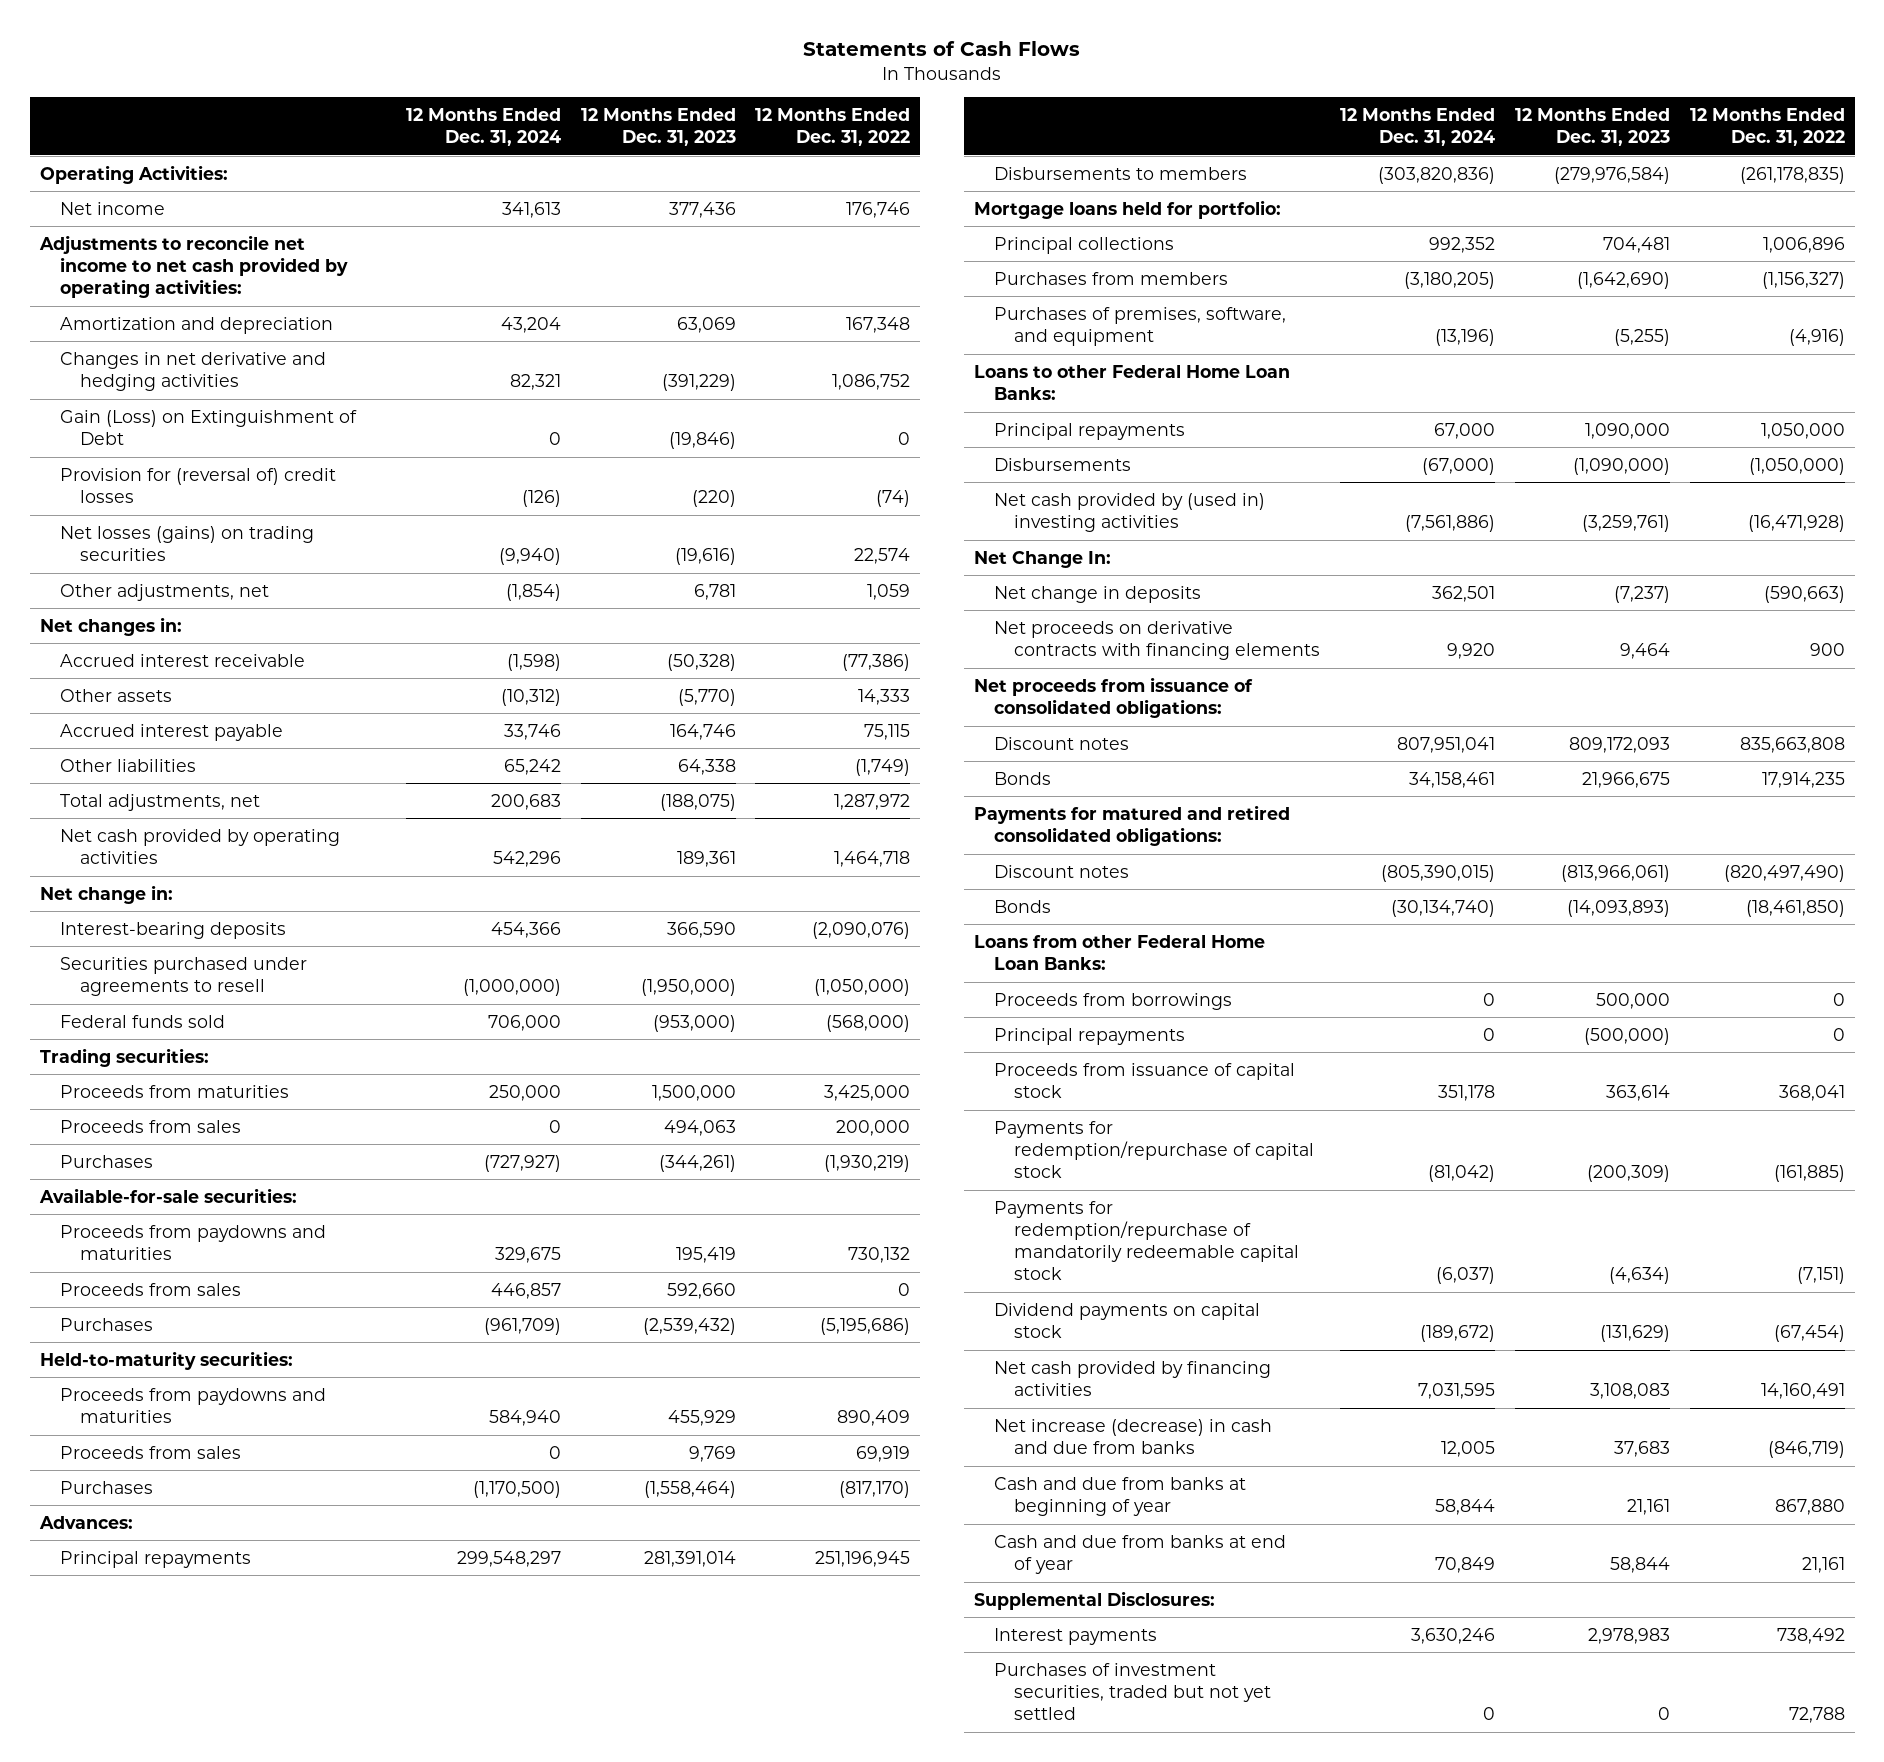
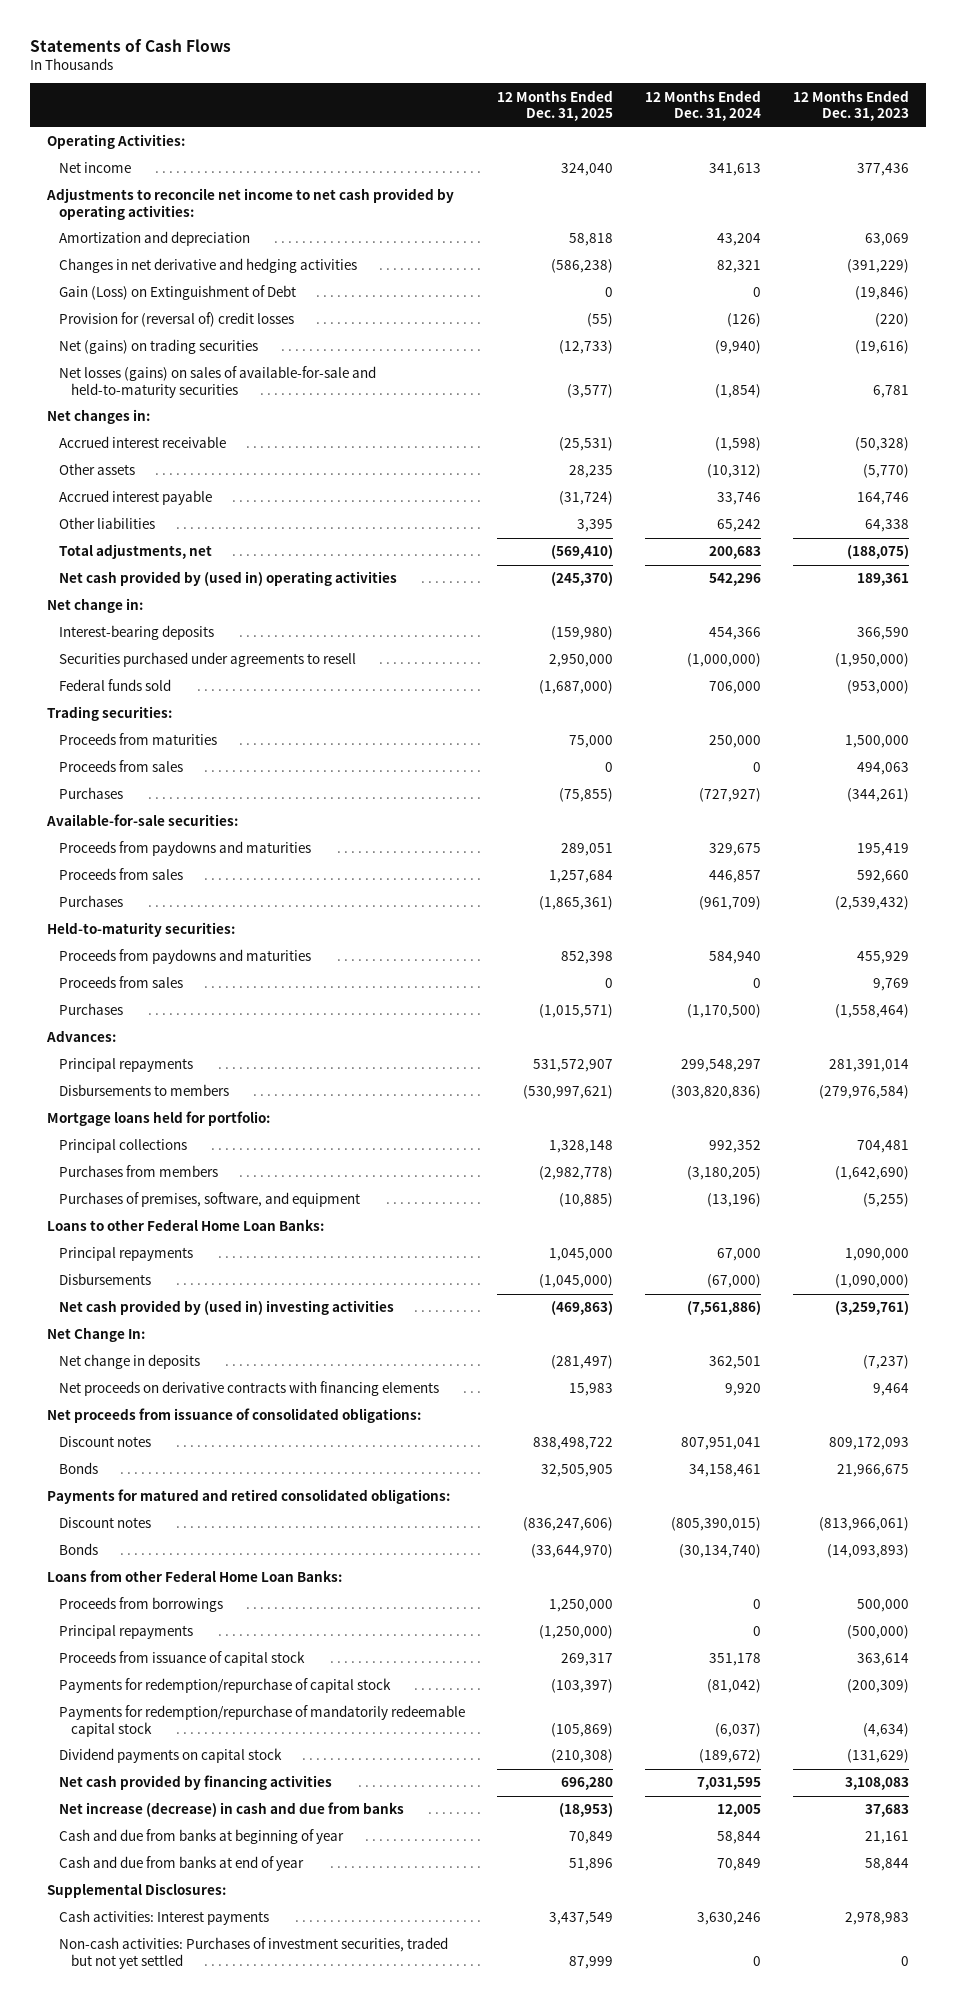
- | 12 Months Ended Dec. 31, 2024 | 12 Months Ended Dec. 31, 2023 | 12 Months Ended Dec. 31, 2022
+ | 12 Months Ended Dec. 31, 2025 | 12 Months Ended Dec. 31, 2024 | 12 Months Ended Dec. 31, 2023
- Net losses (gains) on trading securities | (9,940) | (19,616) | 22,574
- Other adjustments, net | (1,854) | 6,781 | 1,059
+ Net (gains) on trading securities | (12,733) | (9,940) | (19,616)
+ Net losses (gains) on sales of available-for-sale and held-to-maturity securities | (3,577) | (1,854) | 6,781
- Net cash provided by operating activities | 542,296 | 189,361 | 1,464,718
+ Net cash provided by (used in) operating activities | (245,370) | 542,296 | 189,361
- Interest payments | 3,630,246 | 2,978,983 | 738,492
- Purchases of investment securities, traded but not yet settled | 0 | 0 | 72,788
+ Cash activities: Interest payments | 3,437,549 | 3,630,246 | 2,978,983
+ Non-cash activities: Purchases of investment securities, traded but not yet settled | 87,999 | 0 | 0

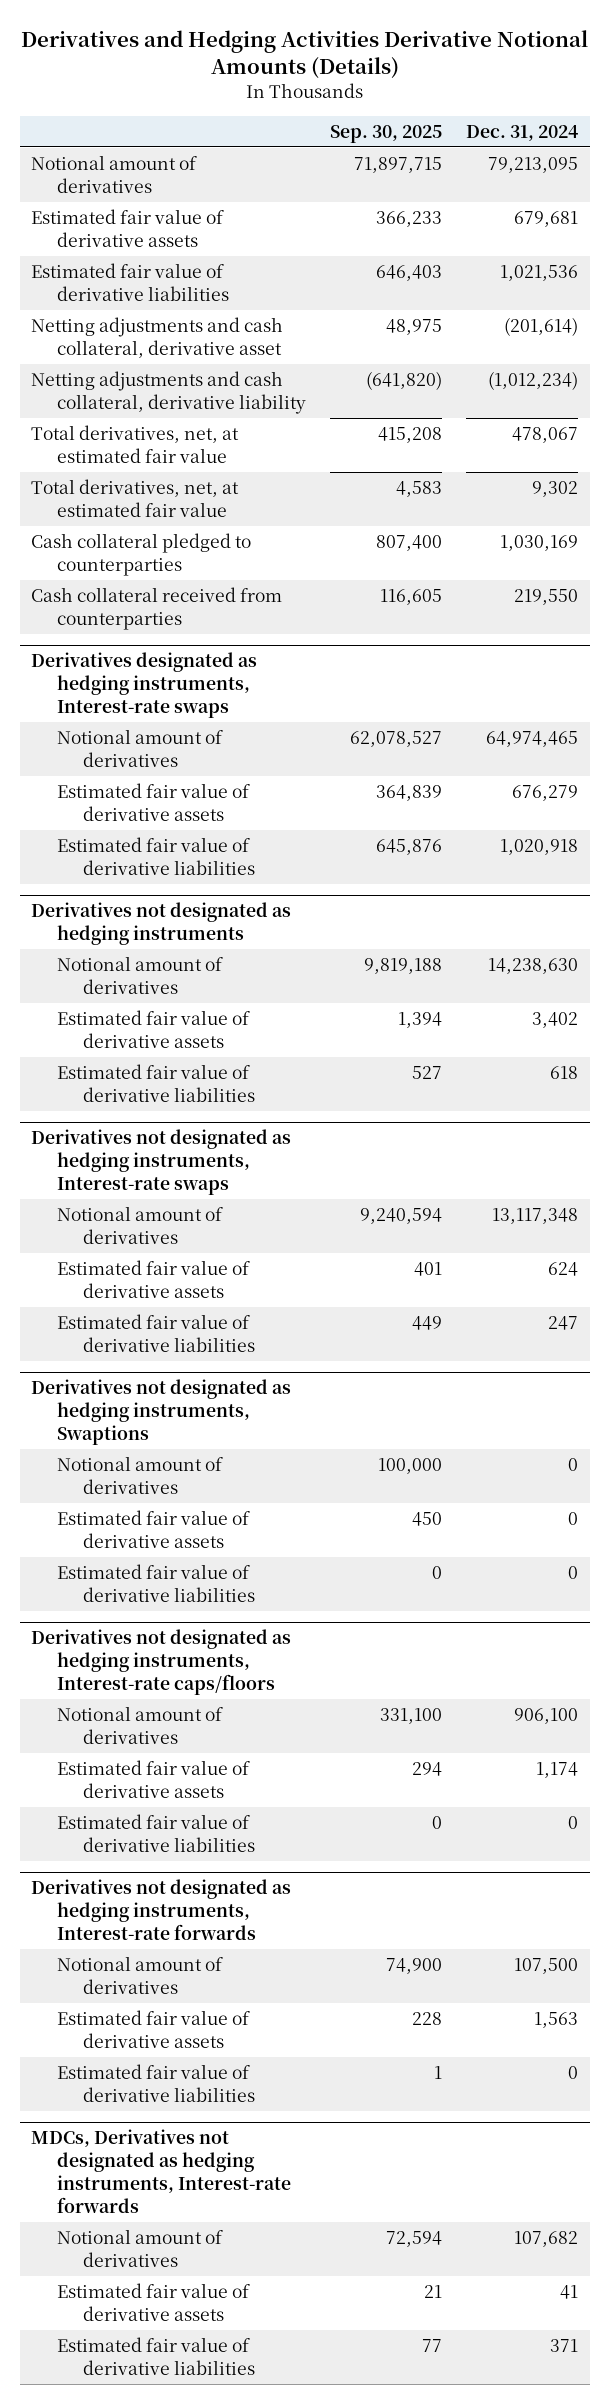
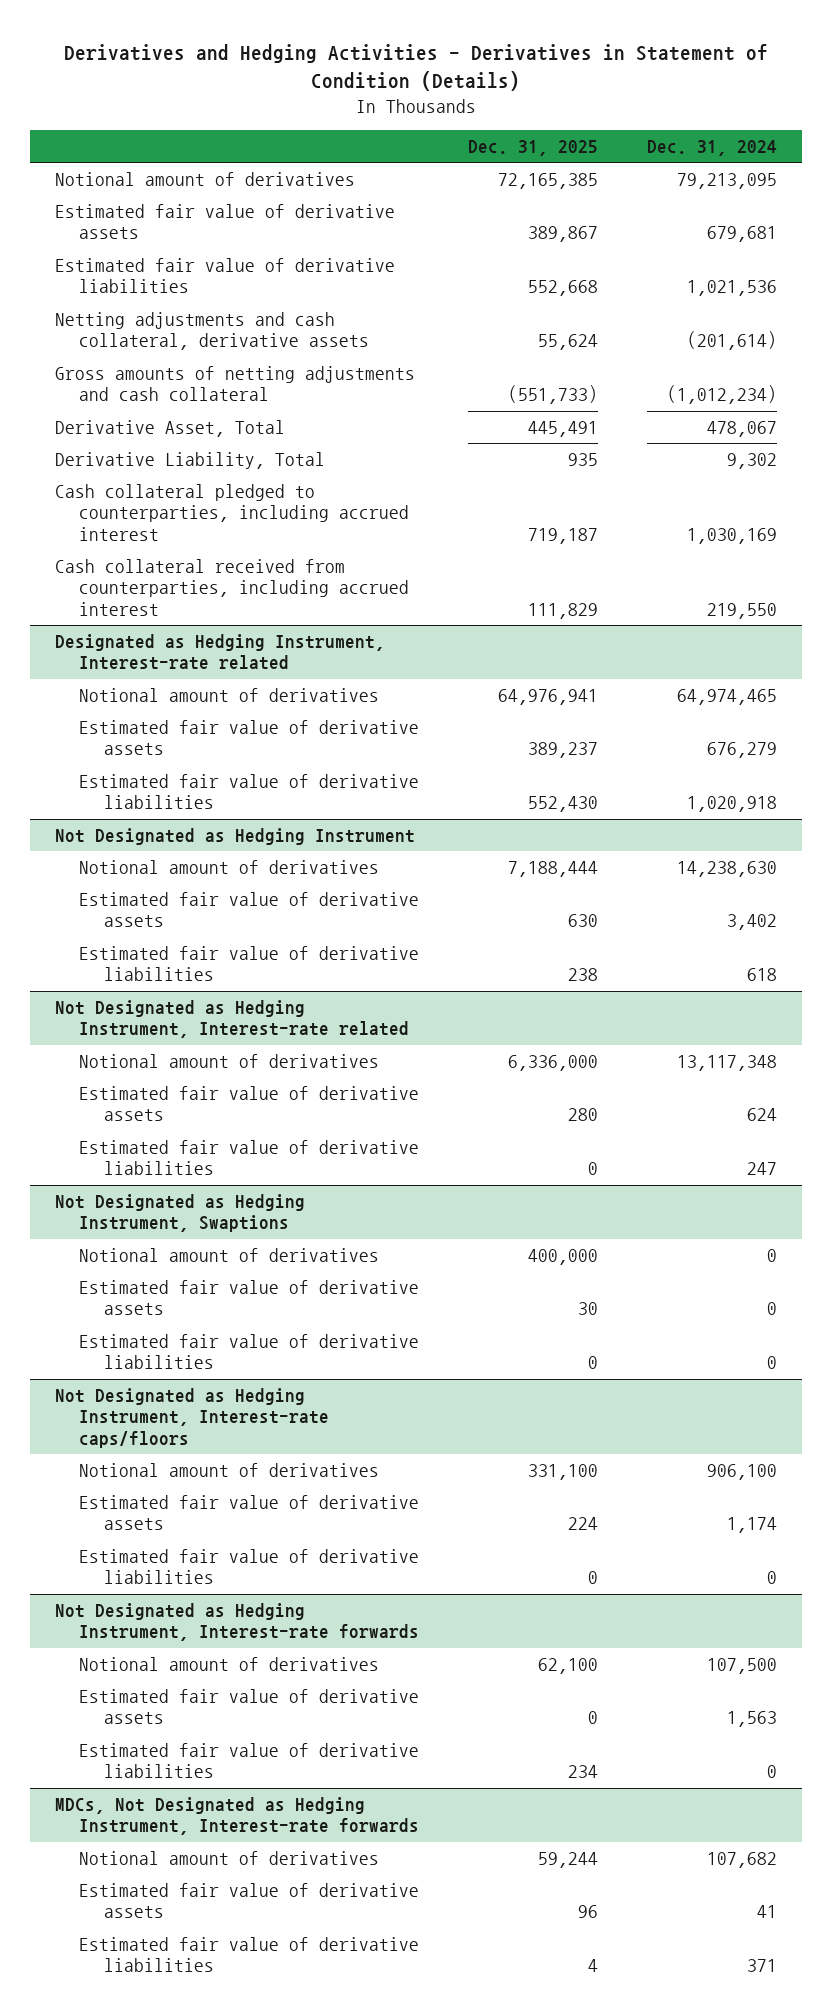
- Derivatives and Hedging Activities Derivative Notional Amounts (Details)
+ Derivatives and Hedging Activities - Derivatives in Statement of Condition (Details)
- | Sep. 30, 2025 | Dec. 31, 2024
+ | Dec. 31, 2025 | Dec. 31, 2024
- Netting adjustments and cash collateral, derivative asset | 48,975 | (201,614)
- Netting adjustments and cash collateral, derivative liability | (641,820) | (1,012,234)
- Total derivatives, net, at estimated fair value | 415,208 | 478,067
- Total derivatives, net, at estimated fair value | 4,583 | 9,302
- Cash collateral pledged to counterparties | 807,400 | 1,030,169
- Cash collateral received from counterparties | 116,605 | 219,550
- Derivatives designated as hedging instruments, Interest-rate swaps
+ Netting adjustments and cash collateral, derivative assets | 55,624 | (201,614)
+ Gross amounts of netting adjustments and cash collateral | (551,733) | (1,012,234)
+ Derivative Asset, Total | 445,491 | 478,067
+ Derivative Liability, Total | 935 | 9,302
+ Cash collateral pledged to counterparties, including accrued interest | 719,187 | 1,030,169
+ Cash collateral received from counterparties, including accrued interest | 111,829 | 219,550
+ Designated as Hedging Instrument, Interest-rate related
- Derivatives not designated as hedging instruments
+ Not Designated as Hedging Instrument
- Derivatives not designated as hedging instruments, Interest-rate swaps
+ Not Designated as Hedging Instrument, Interest-rate related
- Derivatives not designated as hedging instruments, Swaptions
+ Not Designated as Hedging Instrument, Swaptions
- Derivatives not designated as hedging instruments, Interest-rate caps/floors
+ Not Designated as Hedging Instrument, Interest-rate caps/floors
- Derivatives not designated as hedging instruments, Interest-rate forwards
+ Not Designated as Hedging Instrument, Interest-rate forwards
- MDCs, Derivatives not designated as hedging instruments, Interest-rate forwards
+ MDCs, Not Designated as Hedging Instrument, Interest-rate forwards

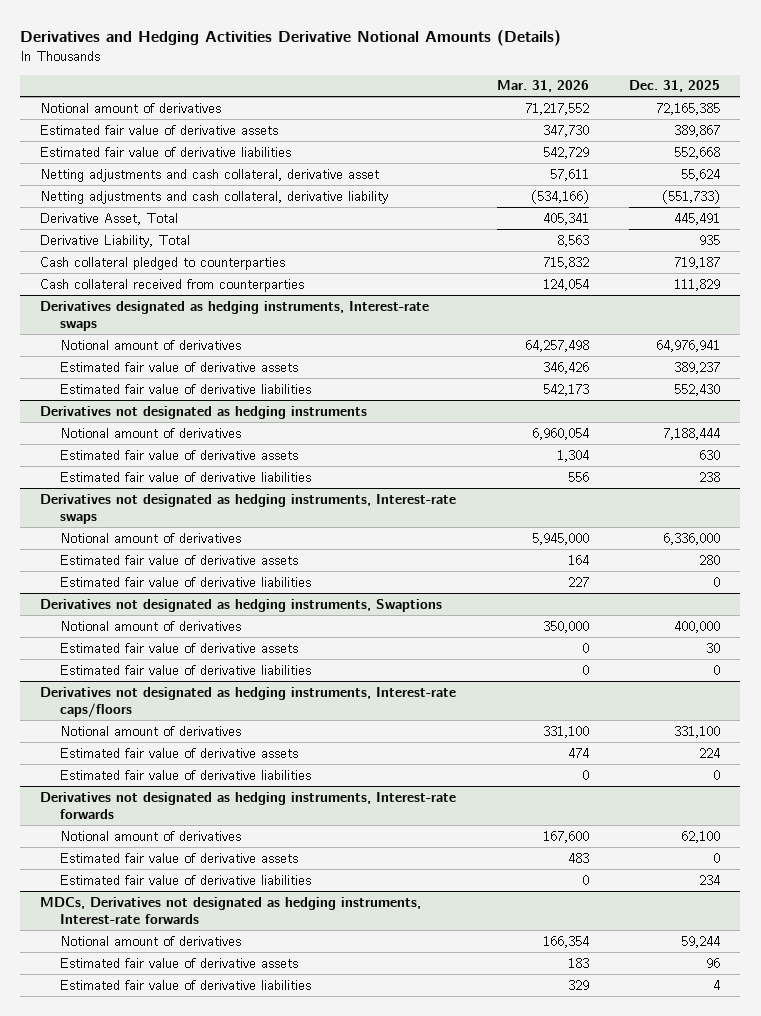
- Derivatives and Hedging Activities - Derivatives in Statement of Condition (Details)
+ Derivatives and Hedging Activities Derivative Notional Amounts (Details)
- | Dec. 31, 2025 | Dec. 31, 2024
+ | Mar. 31, 2026 | Dec. 31, 2025
- Netting adjustments and cash collateral, derivative assets | 55,624 | (201,614)
- Gross amounts of netting adjustments and cash collateral | (551,733) | (1,012,234)
+ Netting adjustments and cash collateral, derivative asset | 57,611 | 55,624
+ Netting adjustments and cash collateral, derivative liability | (534,166) | (551,733)
- Cash collateral pledged to counterparties, including accrued interest | 719,187 | 1,030,169
- Cash collateral received from counterparties, including accrued interest | 111,829 | 219,550
- Designated as Hedging Instrument, Interest-rate related
+ Cash collateral pledged to counterparties | 715,832 | 719,187
+ Cash collateral received from counterparties | 124,054 | 111,829
+ Derivatives designated as hedging instruments, Interest-rate swaps
- Not Designated as Hedging Instrument
+ Derivatives not designated as hedging instruments
- Not Designated as Hedging Instrument, Interest-rate related
+ Derivatives not designated as hedging instruments, Interest-rate swaps
- Not Designated as Hedging Instrument, Swaptions
+ Derivatives not designated as hedging instruments, Swaptions
- Not Designated as Hedging Instrument, Interest-rate caps/floors
+ Derivatives not designated as hedging instruments, Interest-rate caps/floors
- Not Designated as Hedging Instrument, Interest-rate forwards
+ Derivatives not designated as hedging instruments, Interest-rate forwards
- MDCs, Not Designated as Hedging Instrument, Interest-rate forwards
+ MDCs, Derivatives not designated as hedging instruments, Interest-rate forwards

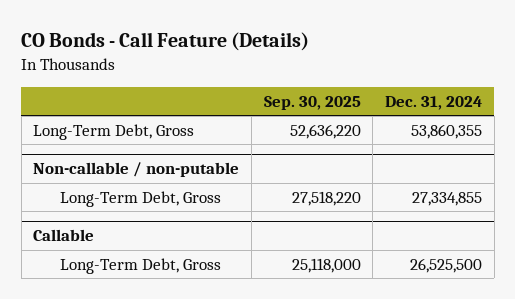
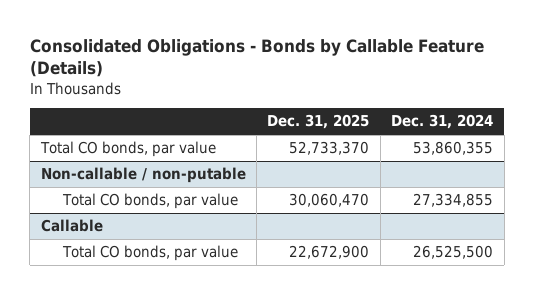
- CO Bonds - Call Feature (Details)
+ Consolidated Obligations - Bonds by Callable Feature (Details)
- | Sep. 30, 2025 | Dec. 31, 2024
+ | Dec. 31, 2025 | Dec. 31, 2024
- Long-Term Debt, Gross | 52,636,220 | 53,860,355
+ Total CO bonds, par value | 52,733,370 | 53,860,355
@ Non-callable / non-putable
- Long-Term Debt, Gross | 27,518,220 | 27,334,855
+ Total CO bonds, par value | 30,060,470 | 27,334,855
@ Callable
- Long-Term Debt, Gross | 25,118,000 | 26,525,500
+ Total CO bonds, par value | 22,672,900 | 26,525,500

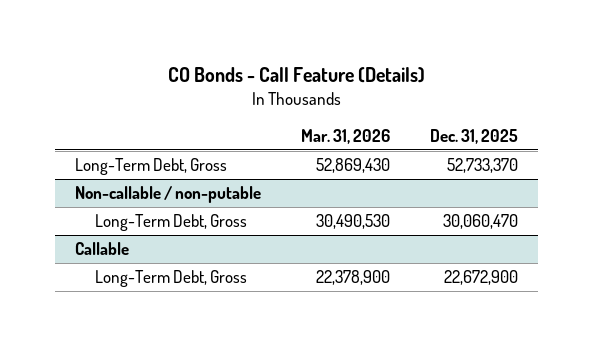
- Consolidated Obligations - Bonds by Callable Feature (Details)
+ CO Bonds - Call Feature (Details)
- | Dec. 31, 2025 | Dec. 31, 2024
+ | Mar. 31, 2026 | Dec. 31, 2025
- Total CO bonds, par value | 52,733,370 | 53,860,355
+ Long-Term Debt, Gross | 52,869,430 | 52,733,370
@ Non-callable / non-putable
- Total CO bonds, par value | 30,060,470 | 27,334,855
+ Long-Term Debt, Gross | 30,490,530 | 30,060,470
@ Callable
- Total CO bonds, par value | 22,672,900 | 26,525,500
+ Long-Term Debt, Gross | 22,378,900 | 22,672,900

